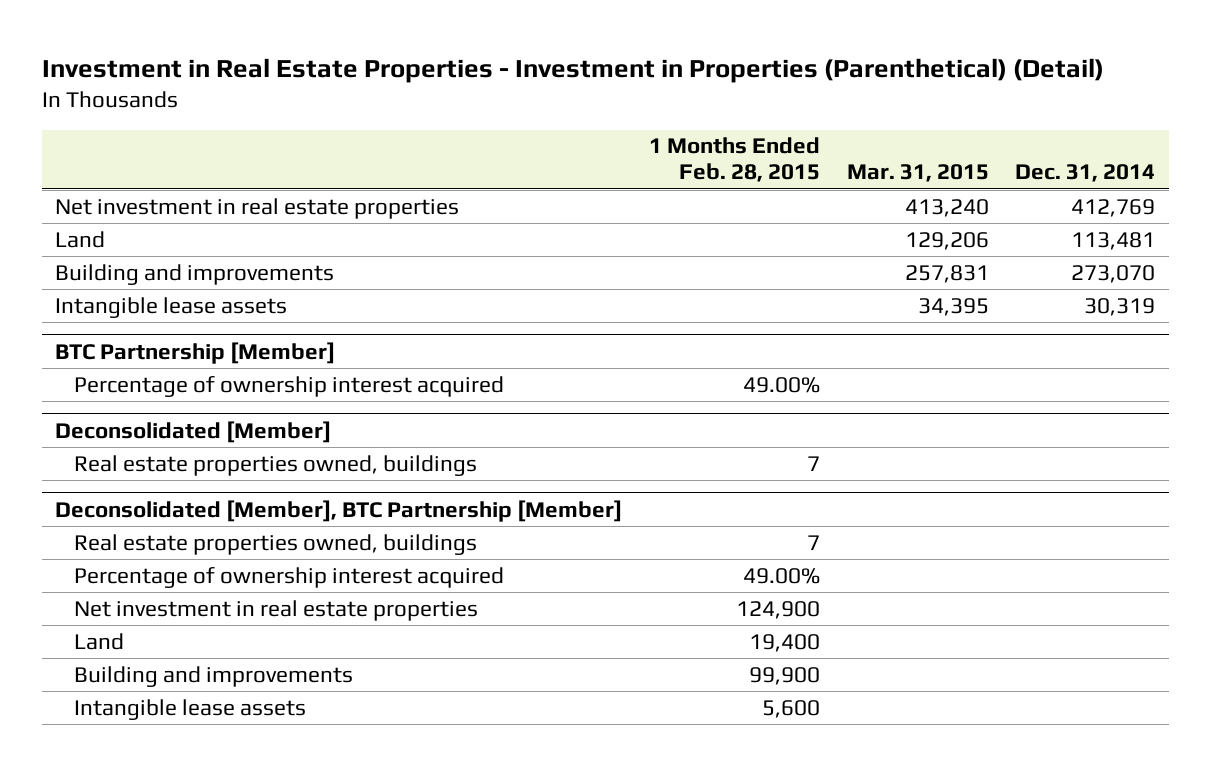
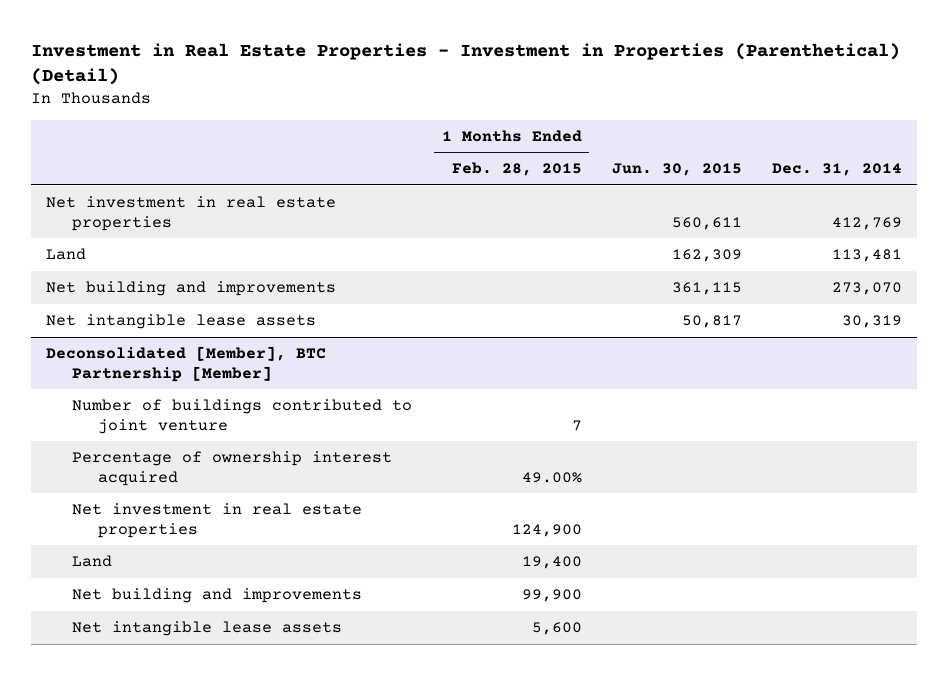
- | 1 Months Ended Feb. 28, 2015 | Mar. 31, 2015 | Dec. 31, 2014
+ | 1 Months Ended Feb. 28, 2015 | Jun. 30, 2015 | Dec. 31, 2014
- Building and improvements | | 257,831 | 273,070
- Intangible lease assets | | 34,395 | 30,319
- BTC Partnership [Member]
- Percentage of ownership interest acquired | 49.00% | |
- Deconsolidated [Member]
- Real estate properties owned, buildings | 7 | |
+ Net building and improvements | | 361,115 | 273,070
+ Net intangible lease assets | | 50,817 | 30,319
@ Deconsolidated [Member], BTC Partnership [Member]
- Real estate properties owned, buildings | 7 | |
+ Number of buildings contributed to joint venture | 7 | |
- Building and improvements | 99,900 | |
- Intangible lease assets | 5,600 | |
+ Net building and improvements | 99,900 | |
+ Net intangible lease assets | 5,600 | |

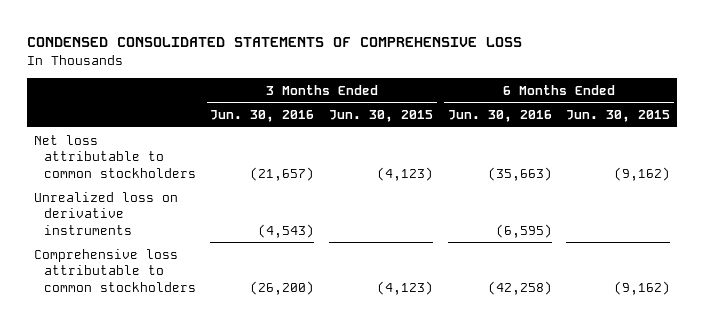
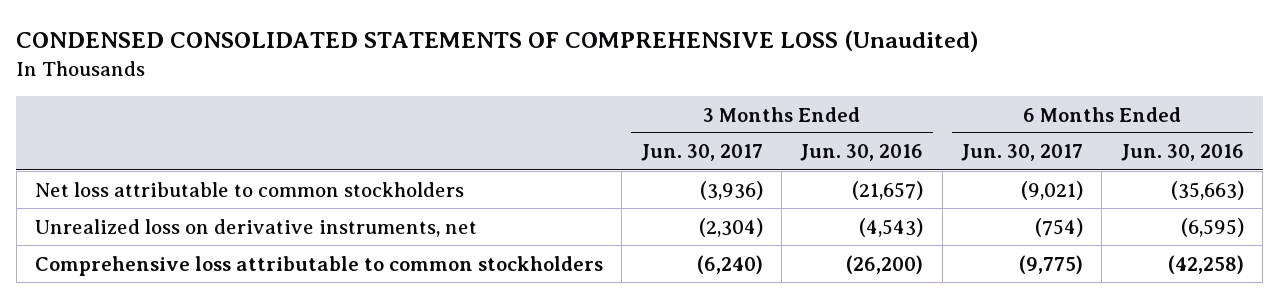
- CONDENSED CONSOLIDATED STATEMENTS OF COMPREHENSIVE LOSS
+ CONDENSED CONSOLIDATED STATEMENTS OF COMPREHENSIVE LOSS (Unaudited)
- | 3 Months Ended Jun. 30, 2016 | 3 Months Ended Jun. 30, 2015 | 6 Months Ended Jun. 30, 2016 | 6 Months Ended Jun. 30, 2015
+ | 3 Months Ended Jun. 30, 2017 | 3 Months Ended Jun. 30, 2016 | 6 Months Ended Jun. 30, 2017 | 6 Months Ended Jun. 30, 2016
- Unrealized loss on derivative instruments | (4,543) | | (6,595) |
+ Unrealized loss on derivative instruments, net | (2,304) | (4,543) | (754) | (6,595)

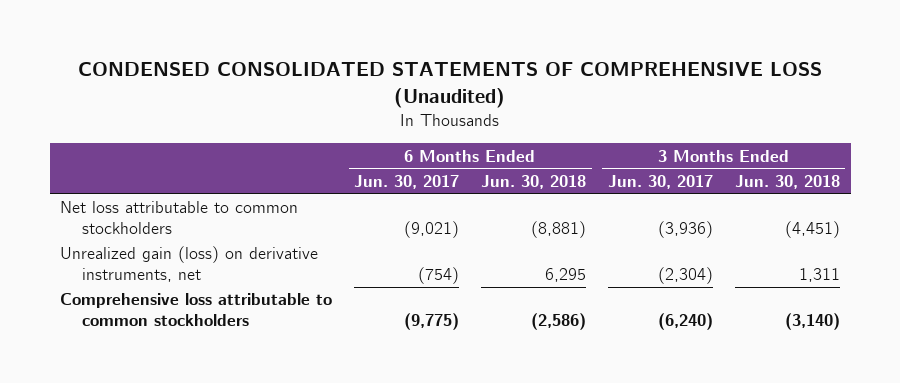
- | 3 Months Ended Jun. 30, 2017 | 3 Months Ended Jun. 30, 2016 | 6 Months Ended Jun. 30, 2017 | 6 Months Ended Jun. 30, 2016
+ | 6 Months Ended Jun. 30, 2017 | 6 Months Ended Jun. 30, 2018 | 3 Months Ended Jun. 30, 2017 | 3 Months Ended Jun. 30, 2018
- Unrealized loss on derivative instruments, net | (2,304) | (4,543) | (754) | (6,595)
+ Unrealized gain (loss) on derivative instruments, net | (754) | 6,295 | (2,304) | 1,311

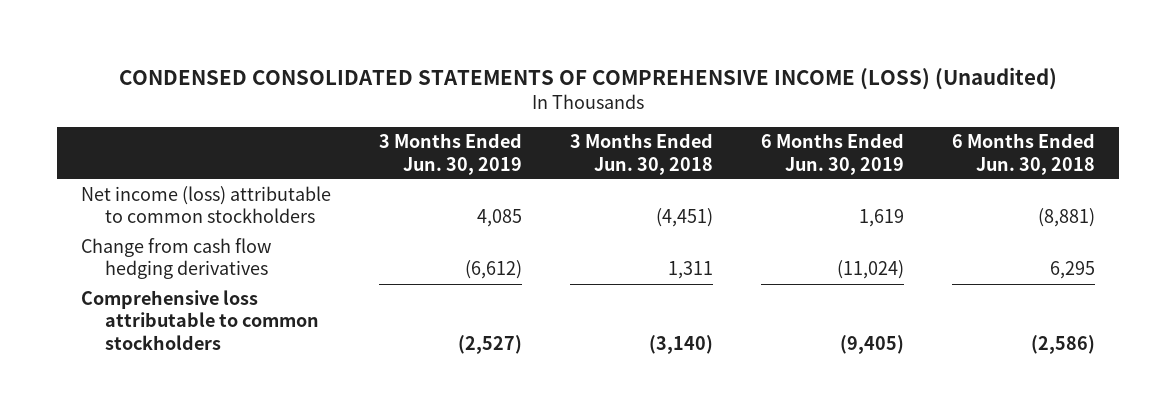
- CONDENSED CONSOLIDATED STATEMENTS OF COMPREHENSIVE LOSS (Unaudited)
+ CONDENSED CONSOLIDATED STATEMENTS OF COMPREHENSIVE INCOME (LOSS) (Unaudited)
- | 6 Months Ended Jun. 30, 2017 | 6 Months Ended Jun. 30, 2018 | 3 Months Ended Jun. 30, 2017 | 3 Months Ended Jun. 30, 2018
+ | 3 Months Ended Jun. 30, 2019 | 3 Months Ended Jun. 30, 2018 | 6 Months Ended Jun. 30, 2019 | 6 Months Ended Jun. 30, 2018
- Net loss attributable to common stockholders | (9,021) | (8,881) | (3,936) | (4,451)
- Unrealized gain (loss) on derivative instruments, net | (754) | 6,295 | (2,304) | 1,311
+ Net income (loss) attributable to common stockholders | 4,085 | (4,451) | 1,619 | (8,881)
+ Change from cash flow hedging derivatives | (6,612) | 1,311 | (11,024) | 6,295

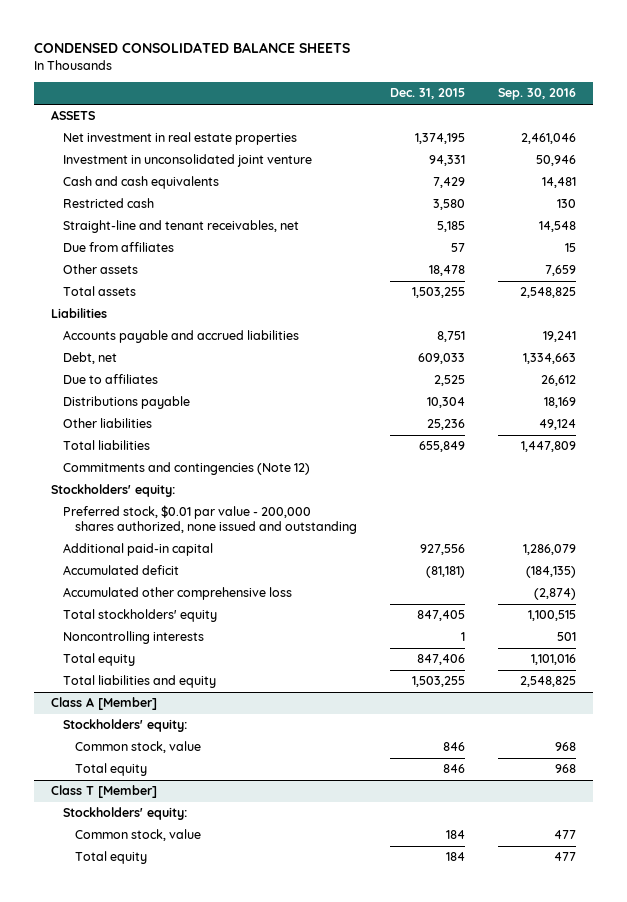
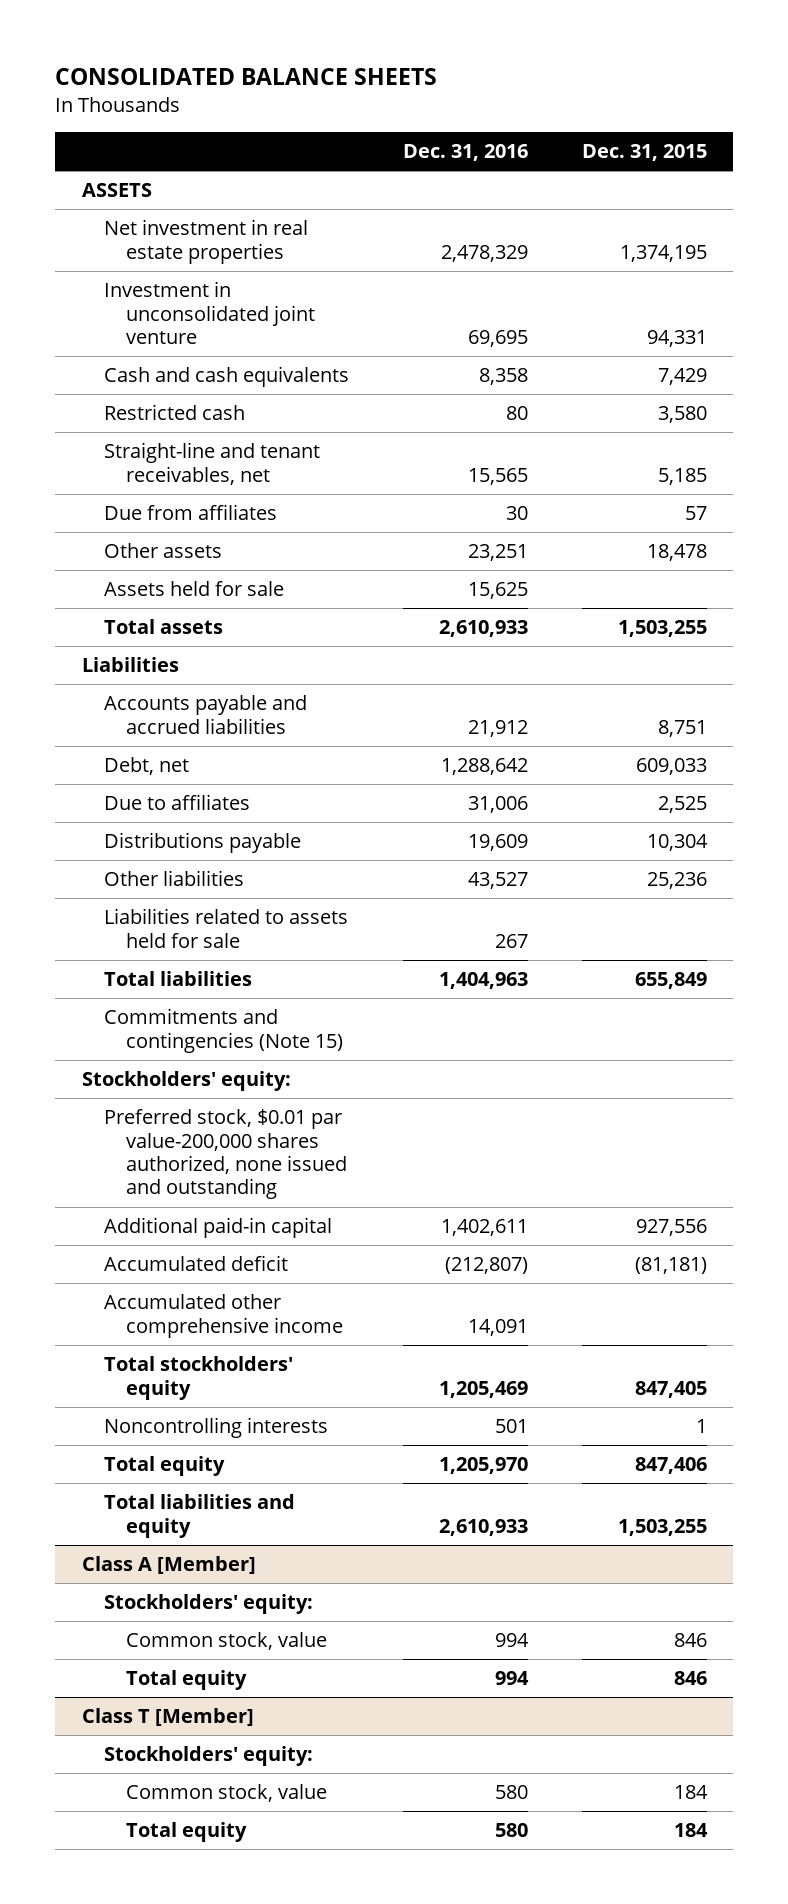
- CONDENSED CONSOLIDATED BALANCE SHEETS
+ CONSOLIDATED BALANCE SHEETS
- | Dec. 31, 2015 | Sep. 30, 2016
+ | Dec. 31, 2016 | Dec. 31, 2015
+ Assets held for sale | 15,625 |
+ Liabilities related to assets held for sale | 267 |
- Commitments and contingencies (Note 12)
+ Commitments and contingencies (Note 15)
- Preferred stock, $0.01 par value - 200,000 shares authorized, none issued and outstanding
+ Preferred stock, $0.01 par value-200,000 shares authorized, none issued and outstanding
- Accumulated other comprehensive loss | | (2,874)
+ Accumulated other comprehensive income | 14,091 |

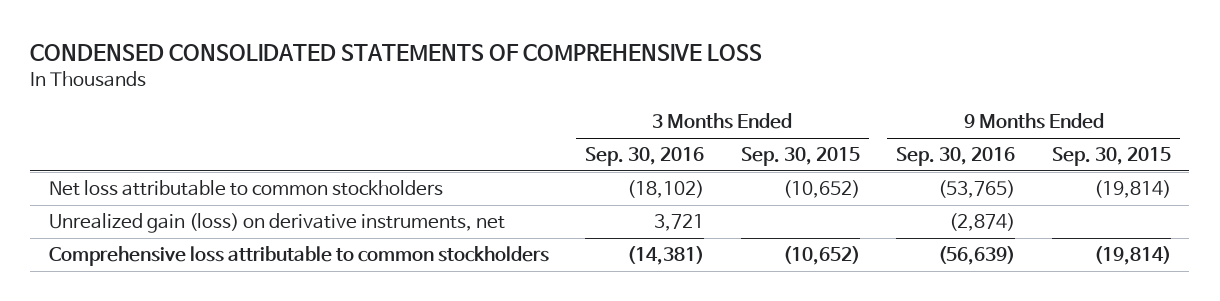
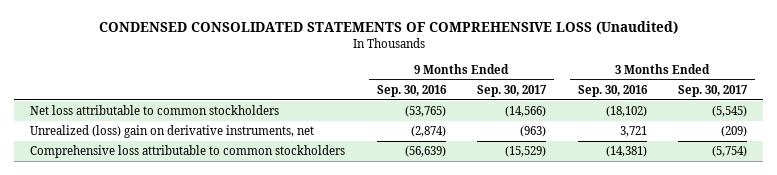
- CONDENSED CONSOLIDATED STATEMENTS OF COMPREHENSIVE LOSS
+ CONDENSED CONSOLIDATED STATEMENTS OF COMPREHENSIVE LOSS (Unaudited)
- | 3 Months Ended Sep. 30, 2016 | 3 Months Ended Sep. 30, 2015 | 9 Months Ended Sep. 30, 2016 | 9 Months Ended Sep. 30, 2015
+ | 9 Months Ended Sep. 30, 2016 | 9 Months Ended Sep. 30, 2017 | 3 Months Ended Sep. 30, 2016 | 3 Months Ended Sep. 30, 2017
- Unrealized gain (loss) on derivative instruments, net | 3,721 | | (2,874) |
+ Unrealized (loss) gain on derivative instruments, net | (2,874) | (963) | 3,721 | (209)

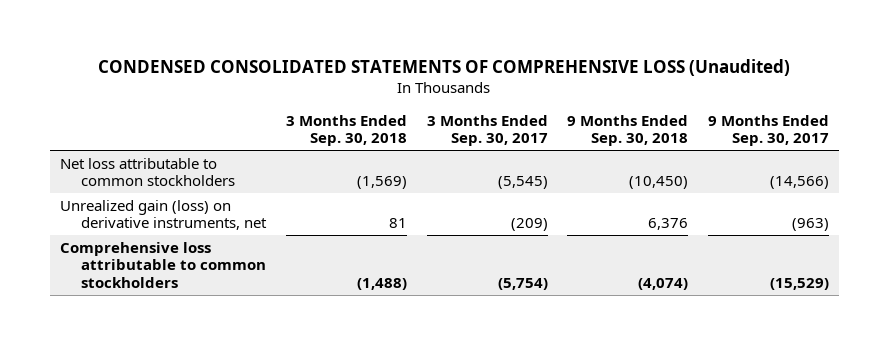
- | 9 Months Ended Sep. 30, 2016 | 9 Months Ended Sep. 30, 2017 | 3 Months Ended Sep. 30, 2016 | 3 Months Ended Sep. 30, 2017
+ | 3 Months Ended Sep. 30, 2018 | 3 Months Ended Sep. 30, 2017 | 9 Months Ended Sep. 30, 2018 | 9 Months Ended Sep. 30, 2017
- Unrealized (loss) gain on derivative instruments, net | (2,874) | (963) | 3,721 | (209)
+ Unrealized gain (loss) on derivative instruments, net | 81 | (209) | 6,376 | (963)

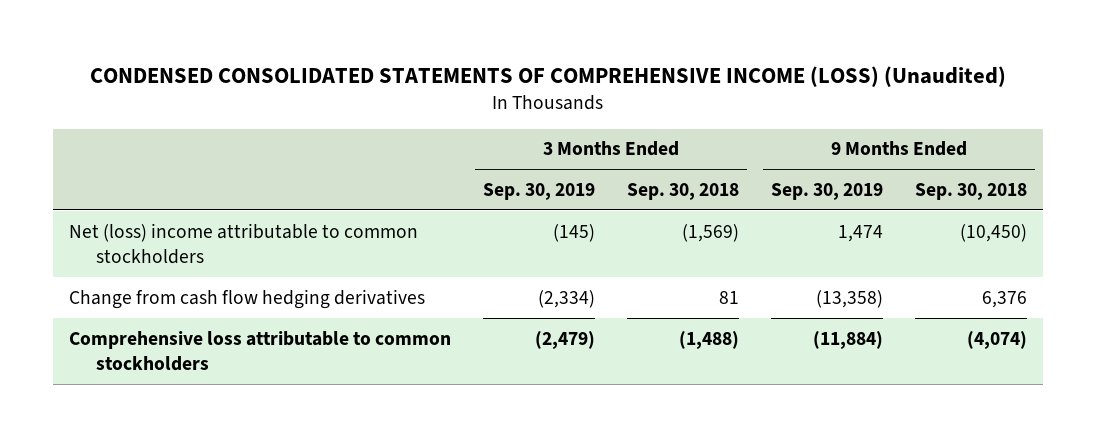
- CONDENSED CONSOLIDATED STATEMENTS OF COMPREHENSIVE LOSS (Unaudited)
+ CONDENSED CONSOLIDATED STATEMENTS OF COMPREHENSIVE INCOME (LOSS) (Unaudited)
- | 3 Months Ended Sep. 30, 2018 | 3 Months Ended Sep. 30, 2017 | 9 Months Ended Sep. 30, 2018 | 9 Months Ended Sep. 30, 2017
+ | 3 Months Ended Sep. 30, 2019 | 3 Months Ended Sep. 30, 2018 | 9 Months Ended Sep. 30, 2019 | 9 Months Ended Sep. 30, 2018
- Net loss attributable to common stockholders | (1,569) | (5,545) | (10,450) | (14,566)
- Unrealized gain (loss) on derivative instruments, net | 81 | (209) | 6,376 | (963)
+ Net (loss) income attributable to common stockholders | (145) | (1,569) | 1,474 | (10,450)
+ Change from cash flow hedging derivatives | (2,334) | 81 | (13,358) | 6,376

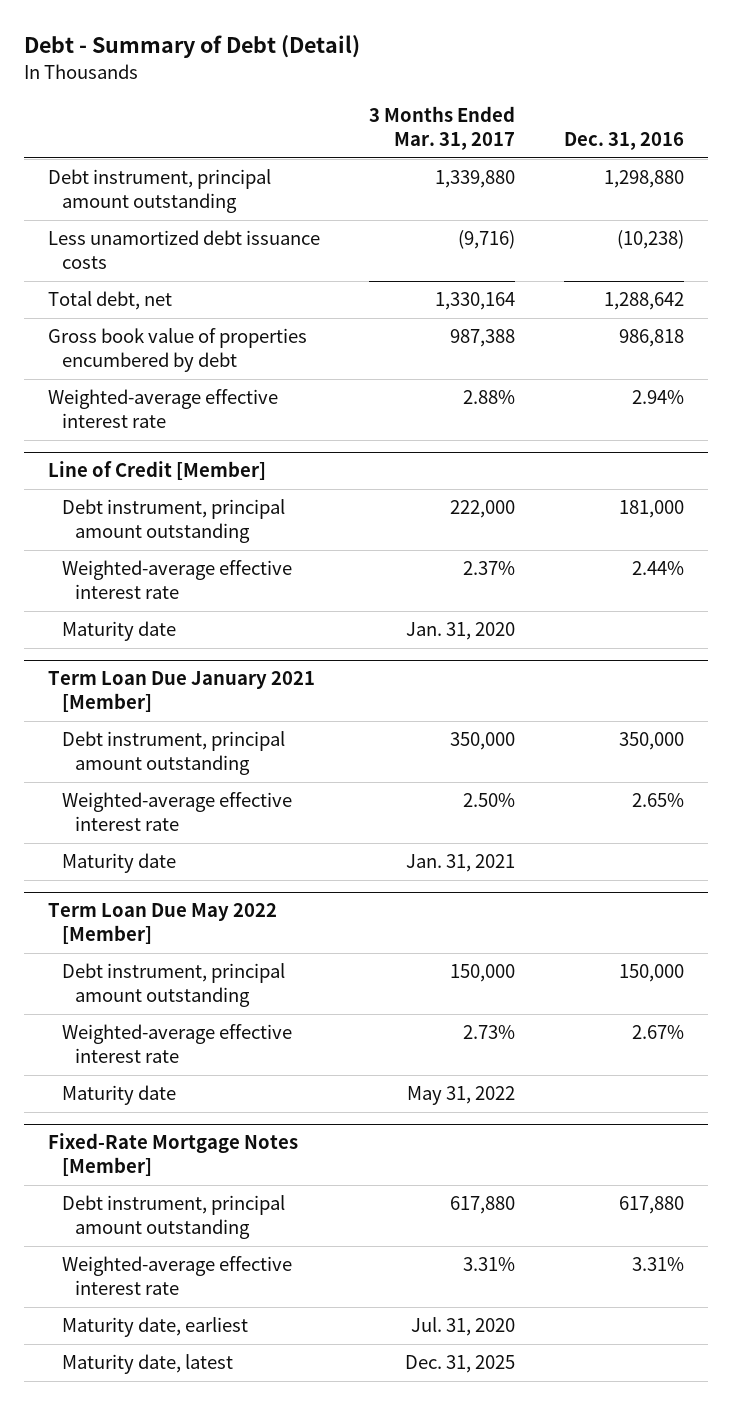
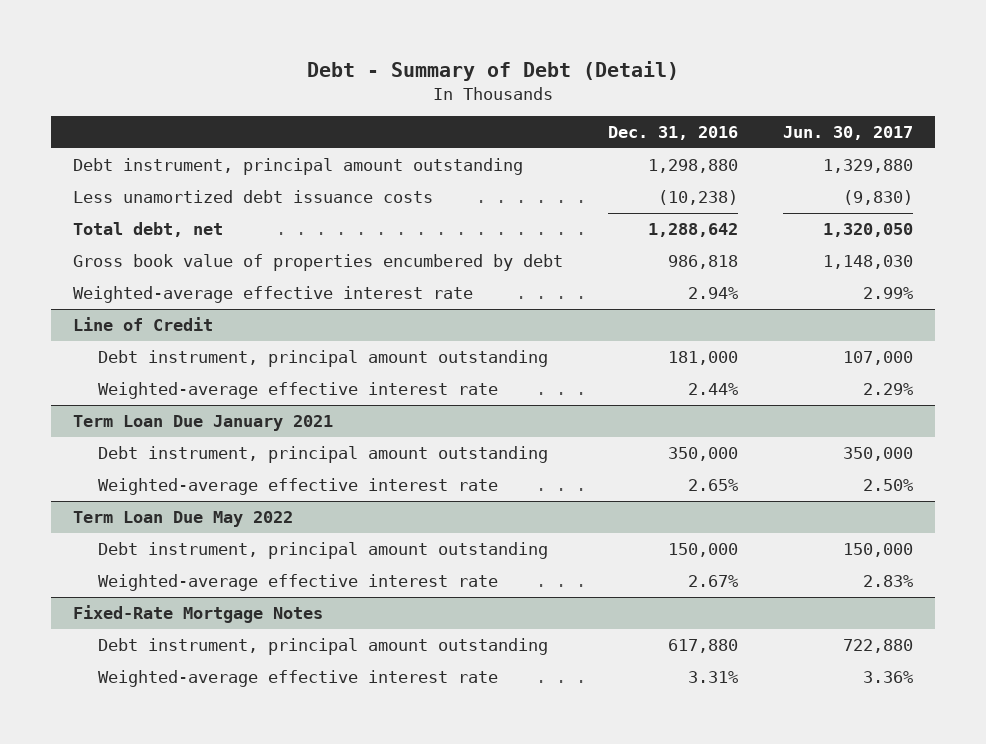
- | 3 Months Ended Mar. 31, 2017 | Dec. 31, 2016
+ | Dec. 31, 2016 | Jun. 30, 2017
- Line of Credit [Member]
+ Line of Credit
- Maturity date | Jan. 31, 2020 |
- Term Loan Due January 2021 [Member]
+ Term Loan Due January 2021
- Maturity date | Jan. 31, 2021 |
- Term Loan Due May 2022 [Member]
+ Term Loan Due May 2022
- Maturity date | May 31, 2022 |
- Fixed-Rate Mortgage Notes [Member]
+ Fixed-Rate Mortgage Notes
- Maturity date, earliest | Jul. 31, 2020 |
- Maturity date, latest | Dec. 31, 2025 |

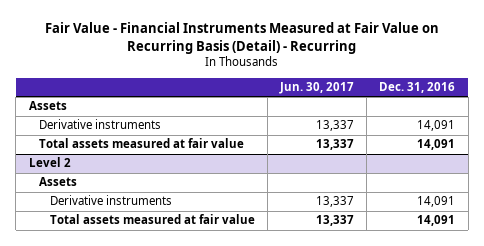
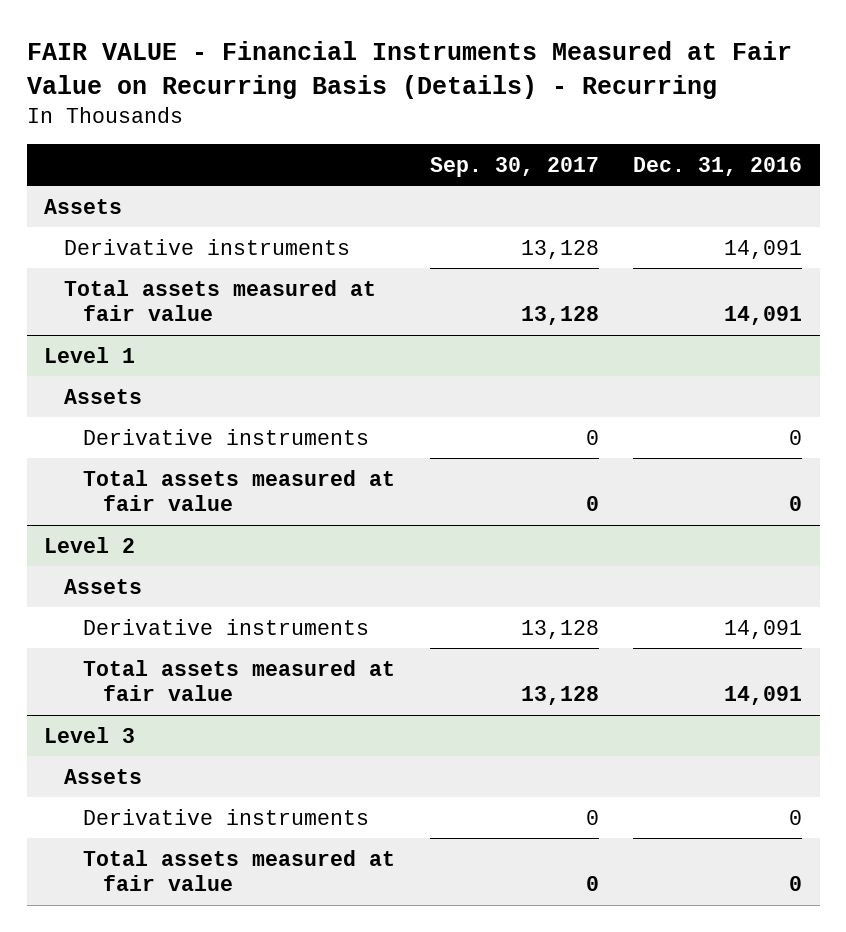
- Fair Value - Financial Instruments Measured at Fair Value on Recurring Basis (Detail) - Recurring
+ FAIR VALUE - Financial Instruments Measured at Fair Value on Recurring Basis (Details) - Recurring
- | Jun. 30, 2017 | Dec. 31, 2016
+ | Sep. 30, 2017 | Dec. 31, 2016
+ Level 1
+ Assets
+ Derivative instruments | 0 | 0
+ Total assets measured at fair value | 0 | 0
+ Level 3
+ Assets
+ Derivative instruments | 0 | 0
+ Total assets measured at fair value | 0 | 0

